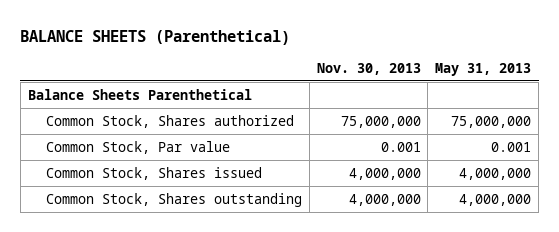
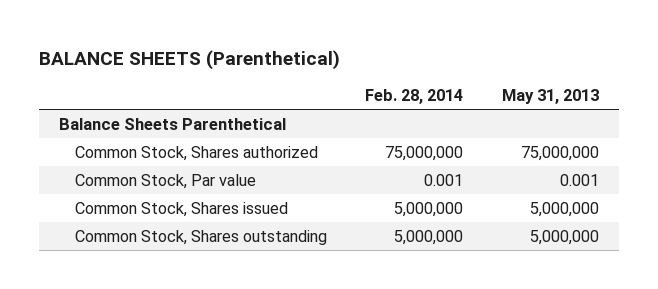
- | Nov. 30, 2013 | May 31, 2013
+ | Feb. 28, 2014 | May 31, 2013
- Common Stock, Shares issued | 4,000,000 | 4,000,000
- Common Stock, Shares outstanding | 4,000,000 | 4,000,000
+ Common Stock, Shares issued | 5,000,000 | 5,000,000
+ Common Stock, Shares outstanding | 5,000,000 | 5,000,000

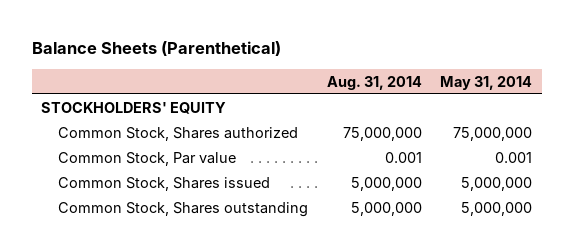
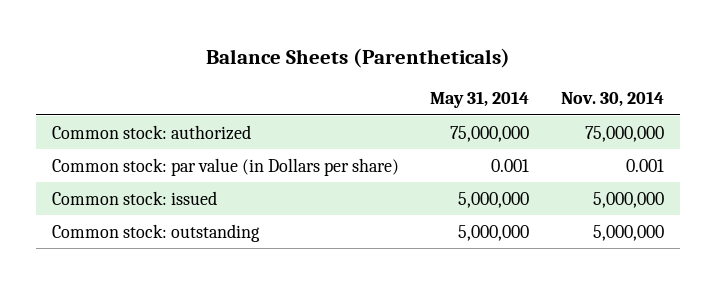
- Balance Sheets (Parenthetical)
+ Balance Sheets (Parentheticals)
- | Aug. 31, 2014 | May 31, 2014
+ | May 31, 2014 | Nov. 30, 2014
- STOCKHOLDERS' EQUITY
- Common Stock, Shares authorized | 75,000,000 | 75,000,000
- Common Stock, Par value | 0.001 | 0.001
- Common Stock, Shares issued | 5,000,000 | 5,000,000
- Common Stock, Shares outstanding | 5,000,000 | 5,000,000
+ Common stock: authorized | 75,000,000 | 75,000,000
+ Common stock: par value (in Dollars per share) | 0.001 | 0.001
+ Common stock: issued | 5,000,000 | 5,000,000
+ Common stock: outstanding | 5,000,000 | 5,000,000

